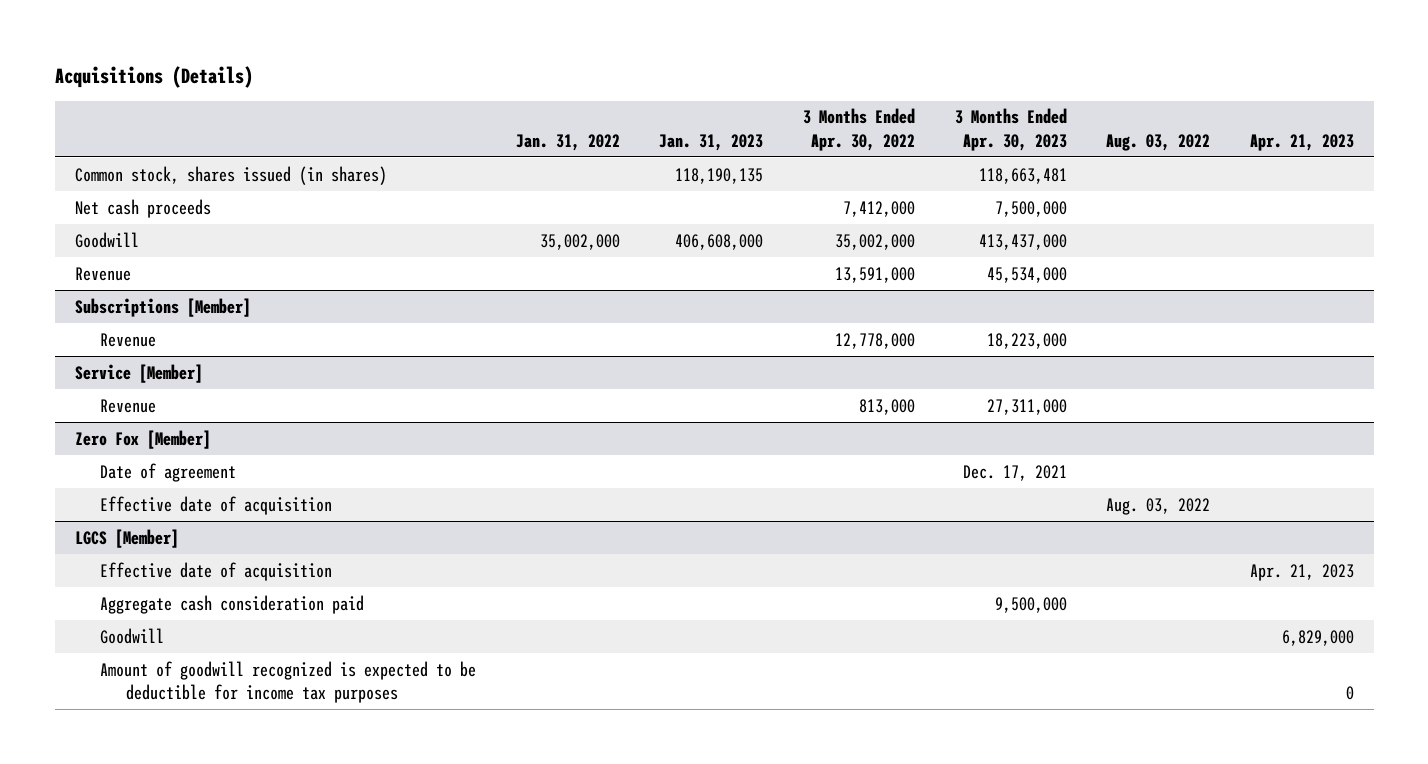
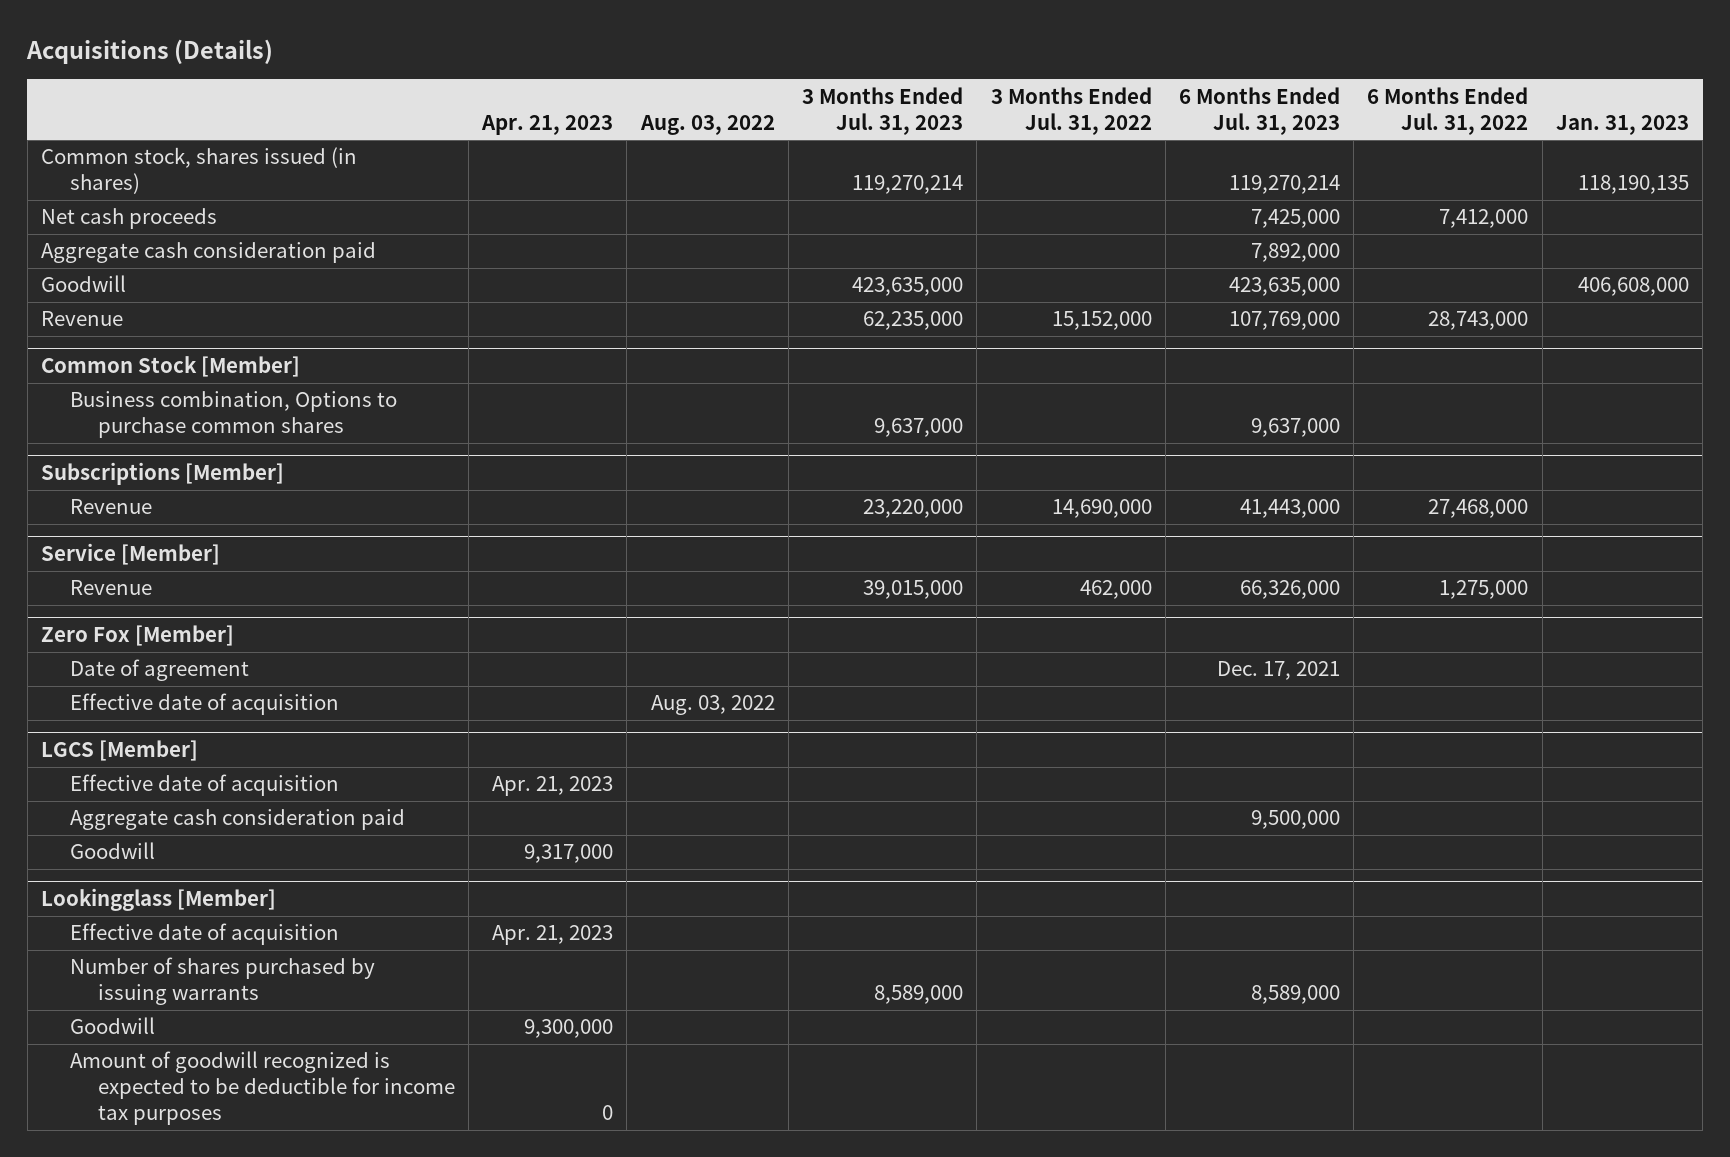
- | Jan. 31, 2022 | Jan. 31, 2023 | 3 Months Ended Apr. 30, 2022 | 3 Months Ended Apr. 30, 2023 | Aug. 03, 2022 | Apr. 21, 2023
+ | Apr. 21, 2023 | Aug. 03, 2022 | 3 Months Ended Jul. 31, 2023 | 3 Months Ended Jul. 31, 2022 | 6 Months Ended Jul. 31, 2023 | 6 Months Ended Jul. 31, 2022 | Jan. 31, 2023
+ Aggregate cash consideration paid | | | | | 7,892,000 | |
+ Common Stock [Member]
+ Business combination, Options to purchase common shares | | | 9,637,000 | | 9,637,000 | |
@ LGCS [Member]
- Goodwill | | | | | | 6,829,000
- Amount of goodwill recognized is expected to be deductible for income tax purposes | | | | | | 0
+ Goodwill | 9,317,000 | | | | | |
+ Lookingglass [Member]
+ Effective date of acquisition | Apr. 21, 2023 | | | | | |
+ Number of shares purchased by issuing warrants | | | 8,589,000 | | 8,589,000 | |
+ Goodwill | 9,300,000 | | | | | |
+ Amount of goodwill recognized is expected to be deductible for income tax purposes | 0 | | | | | |

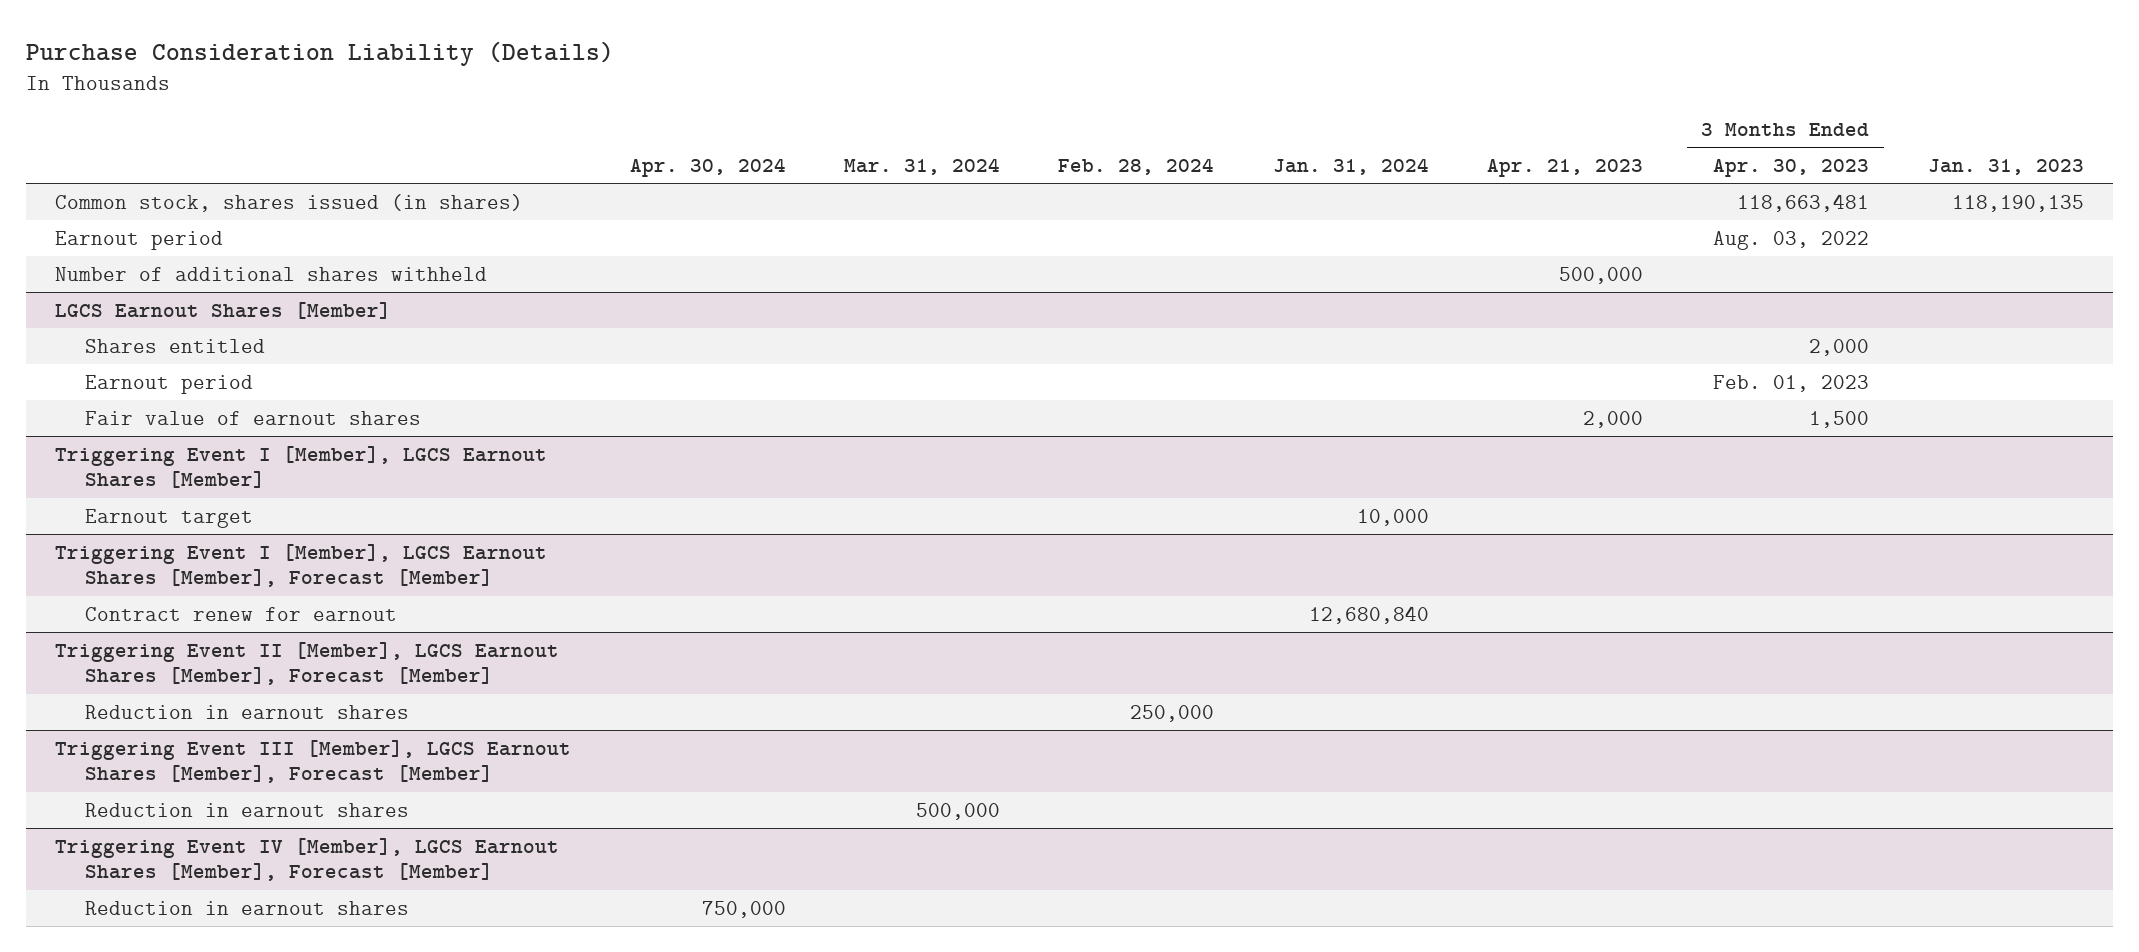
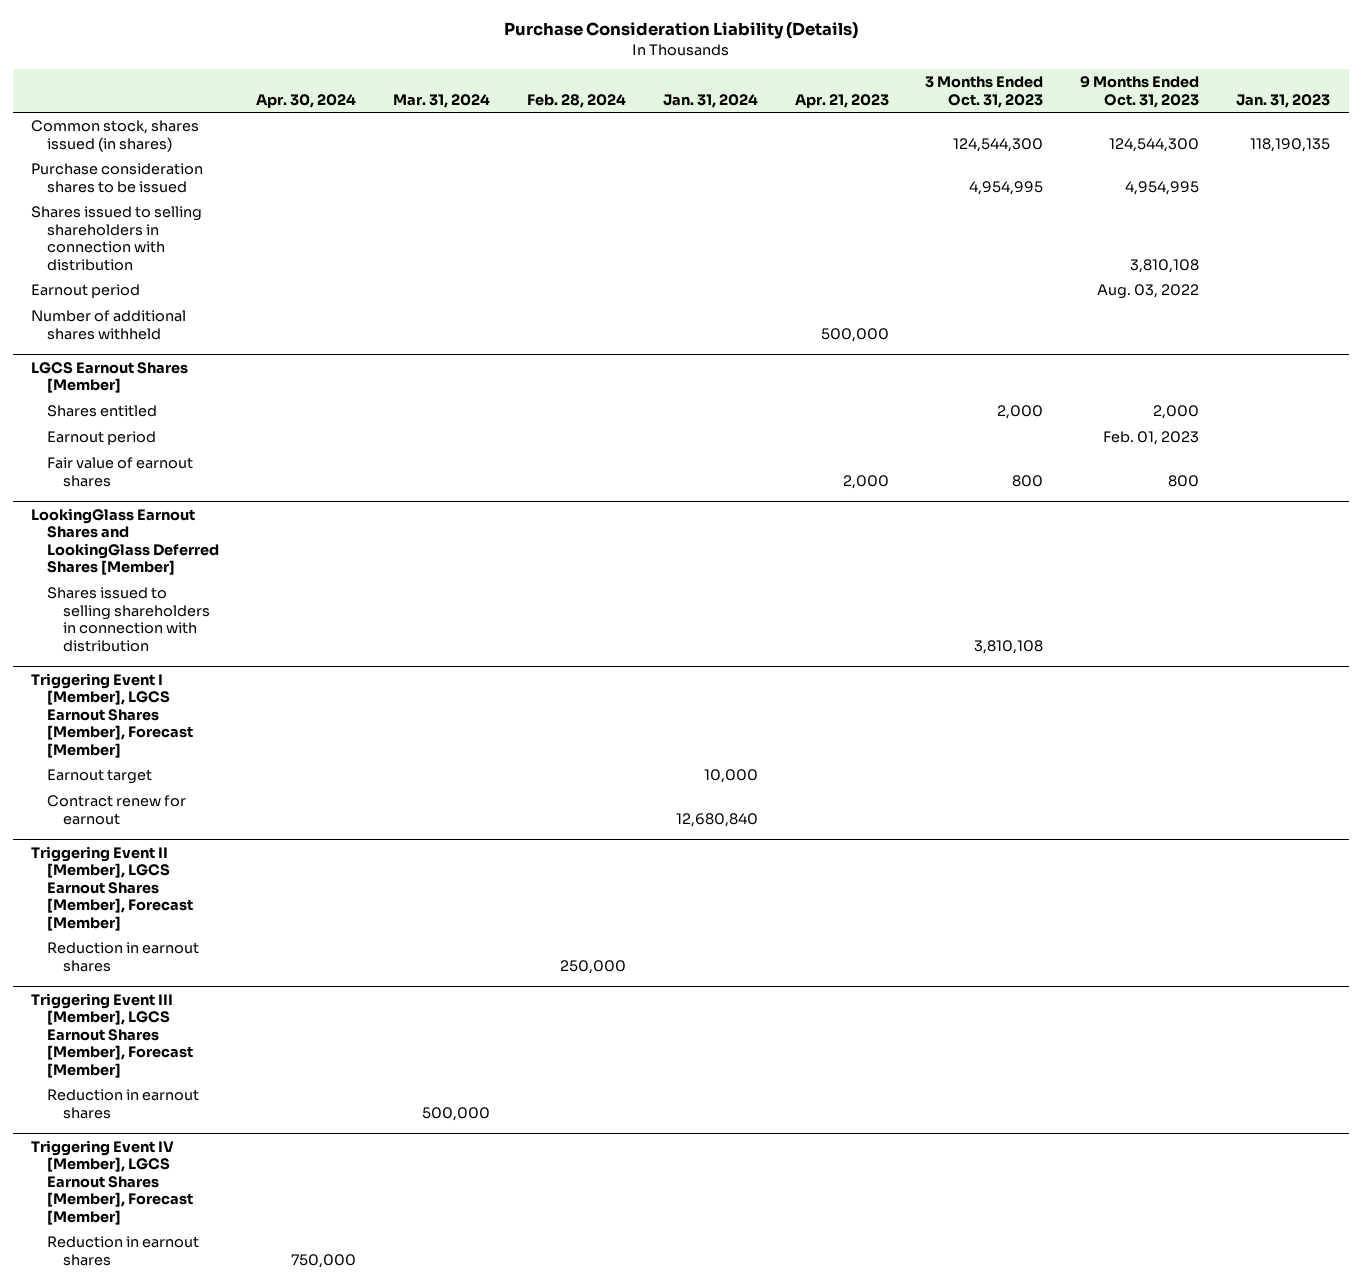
- | Apr. 30, 2024 | Mar. 31, 2024 | Feb. 28, 2024 | Jan. 31, 2024 | Apr. 21, 2023 | 3 Months Ended Apr. 30, 2023 | Jan. 31, 2023
+ | Apr. 30, 2024 | Mar. 31, 2024 | Feb. 28, 2024 | Jan. 31, 2024 | Apr. 21, 2023 | 3 Months Ended Oct. 31, 2023 | 9 Months Ended Oct. 31, 2023 | Jan. 31, 2023
+ Purchase consideration shares to be issued | | | | | | 4,954,995 | 4,954,995 |
+ Shares issued to selling shareholders in connection with distribution | | | | | | | 3,810,108 |
- Triggering Event I [Member], LGCS Earnout Shares [Member]
- Earnout target | | | | 10,000 | | |
+ LookingGlass Earnout Shares and LookingGlass Deferred Shares [Member]
+ Shares issued to selling shareholders in connection with distribution | | | | | | 3,810,108 | |
@ Triggering Event I [Member], LGCS Earnout Shares [Member], Forecast [Member]
+ Earnout target | | | | 10,000 | | | |

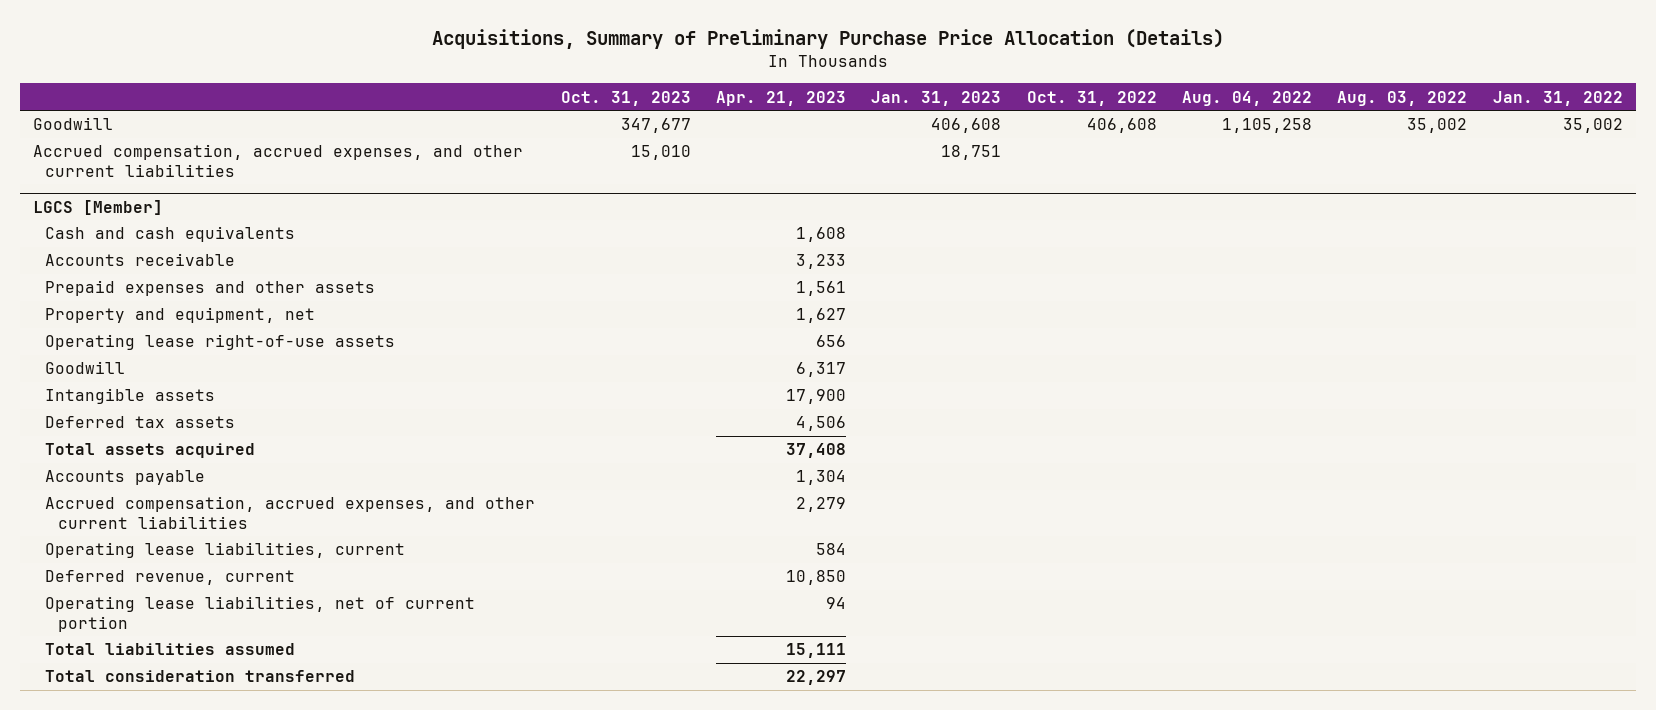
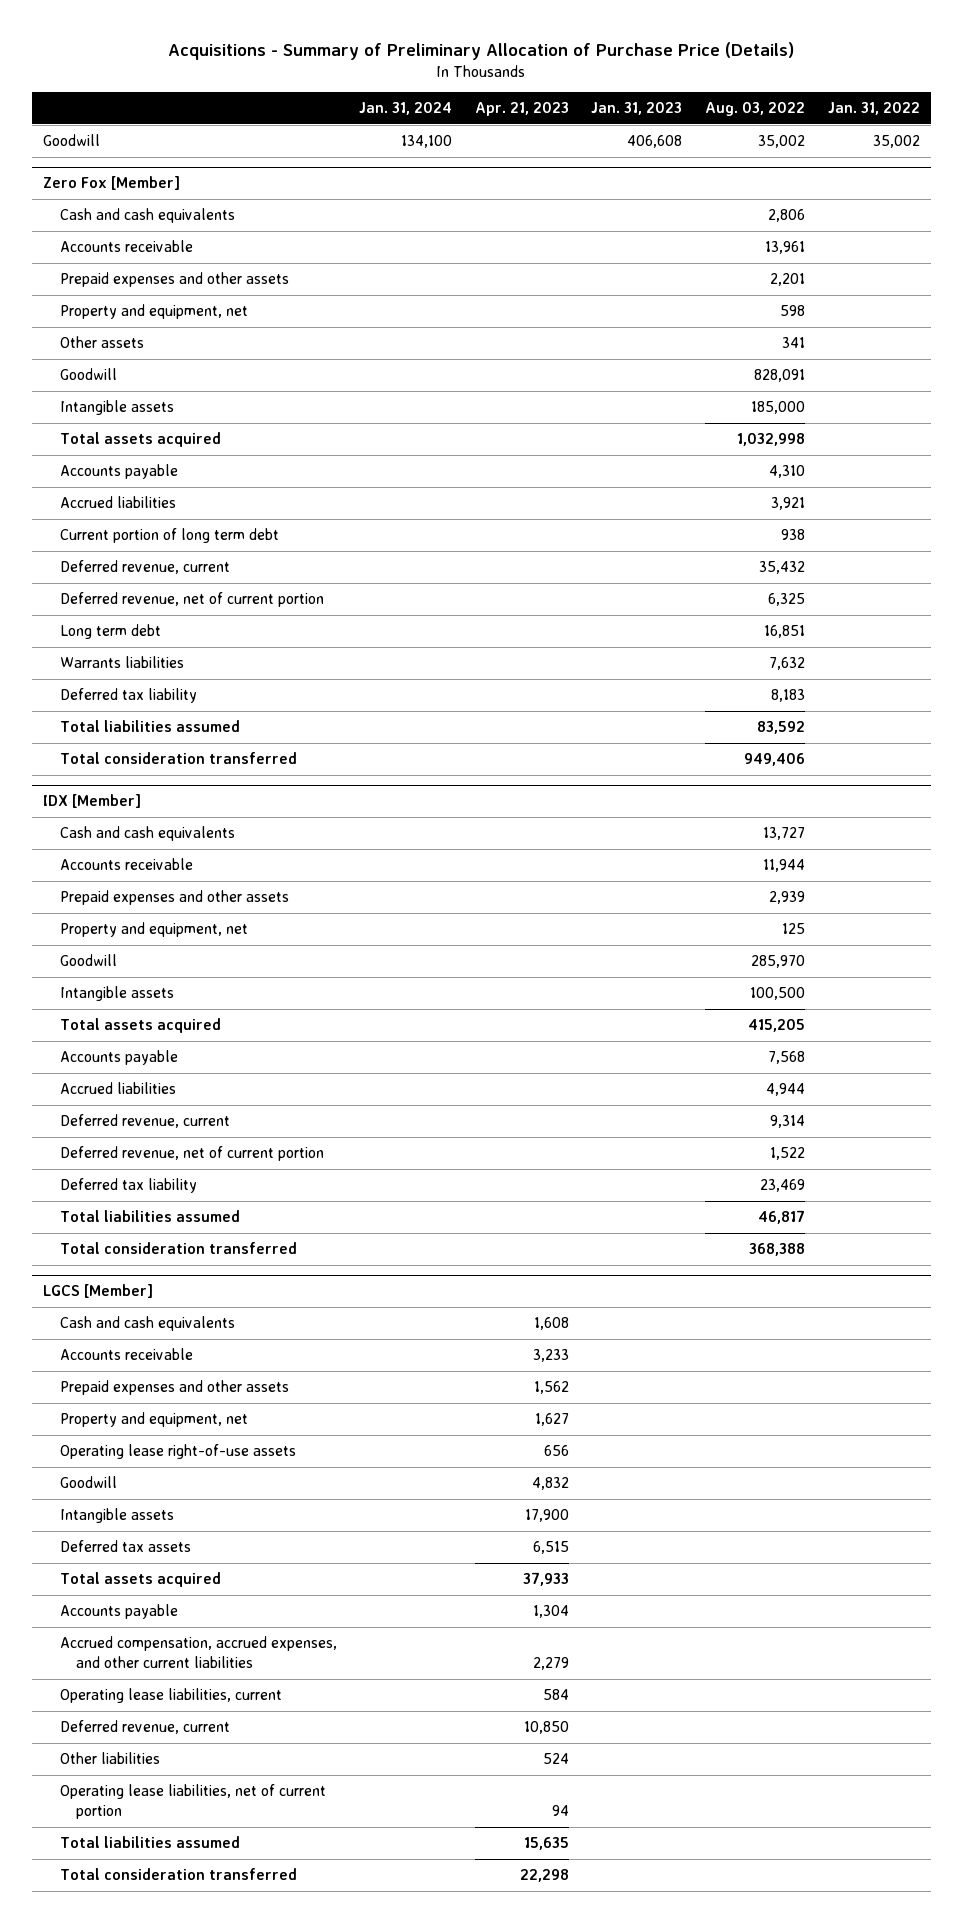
- Acquisitions, Summary of Preliminary Purchase Price Allocation (Details)
+ Acquisitions - Summary of Preliminary Allocation of Purchase Price (Details)
- | Oct. 31, 2023 | Apr. 21, 2023 | Jan. 31, 2023 | Oct. 31, 2022 | Aug. 04, 2022 | Aug. 03, 2022 | Jan. 31, 2022
+ | Jan. 31, 2024 | Apr. 21, 2023 | Jan. 31, 2023 | Aug. 03, 2022 | Jan. 31, 2022
- Accrued compensation, accrued expenses, and other current liabilities | 15,010 | | 18,751 | | | |
+ Zero Fox [Member]
+ Cash and cash equivalents | | | | 2,806 |
+ Accounts receivable | | | | 13,961 |
+ Prepaid expenses and other assets | | | | 2,201 |
+ Property and equipment, net | | | | 598 |
+ Other assets | | | | 341 |
+ Goodwill | | | | 828,091 |
+ Intangible assets | | | | 185,000 |
+ Total assets acquired | | | | 1,032,998 |
+ Accounts payable | | | | 4,310 |
+ Accrued liabilities | | | | 3,921 |
+ Current portion of long term debt | | | | 938 |
+ Deferred revenue, current | | | | 35,432 |
+ Deferred revenue, net of current portion | | | | 6,325 |
+ Long term debt | | | | 16,851 |
+ Warrants liabilities | | | | 7,632 |
+ Deferred tax liability | | | | 8,183 |
+ Total liabilities assumed | | | | 83,592 |
+ Total consideration transferred | | | | 949,406 |
+ IDX [Member]
+ Cash and cash equivalents | | | | 13,727 |
+ Accounts receivable | | | | 11,944 |
+ Prepaid expenses and other assets | | | | 2,939 |
+ Property and equipment, net | | | | 125 |
+ Goodwill | | | | 285,970 |
+ Intangible assets | | | | 100,500 |
+ Total assets acquired | | | | 415,205 |
+ Accounts payable | | | | 7,568 |
+ Accrued liabilities | | | | 4,944 |
+ Deferred revenue, current | | | | 9,314 |
+ Deferred revenue, net of current portion | | | | 1,522 |
+ Deferred tax liability | | | | 23,469 |
+ Total liabilities assumed | | | | 46,817 |
+ Total consideration transferred | | | | 368,388 |
@ LGCS [Member]
- Prepaid expenses and other assets | | 1,561 | | | | |
+ Prepaid expenses and other assets | | 1,562 | | |
- Goodwill | | 6,317 | | | | |
+ Goodwill | | 4,832 | | |
- Deferred tax assets | | 4,506 | | | | |
- Total assets acquired | | 37,408 | | | | |
+ Deferred tax assets | | 6,515 | | |
+ Total assets acquired | | 37,933 | | |
+ Other liabilities | | 524 | | |
- Total liabilities assumed | | 15,111 | | | | |
- Total consideration transferred | | 22,297 | | | | |
+ Total liabilities assumed | | 15,635 | | |
+ Total consideration transferred | | 22,298 | | |

